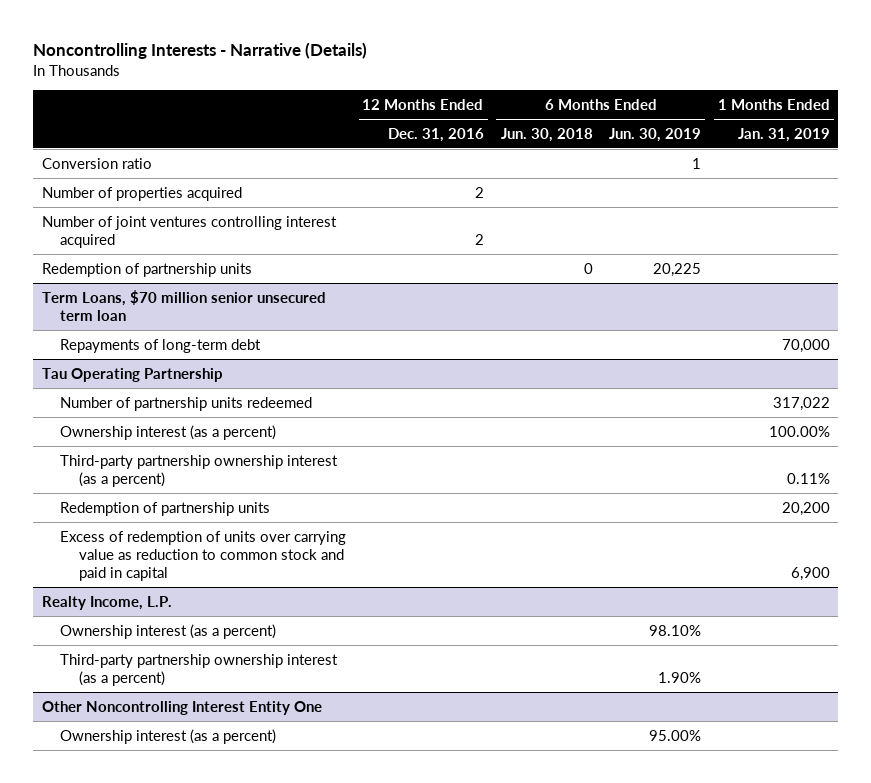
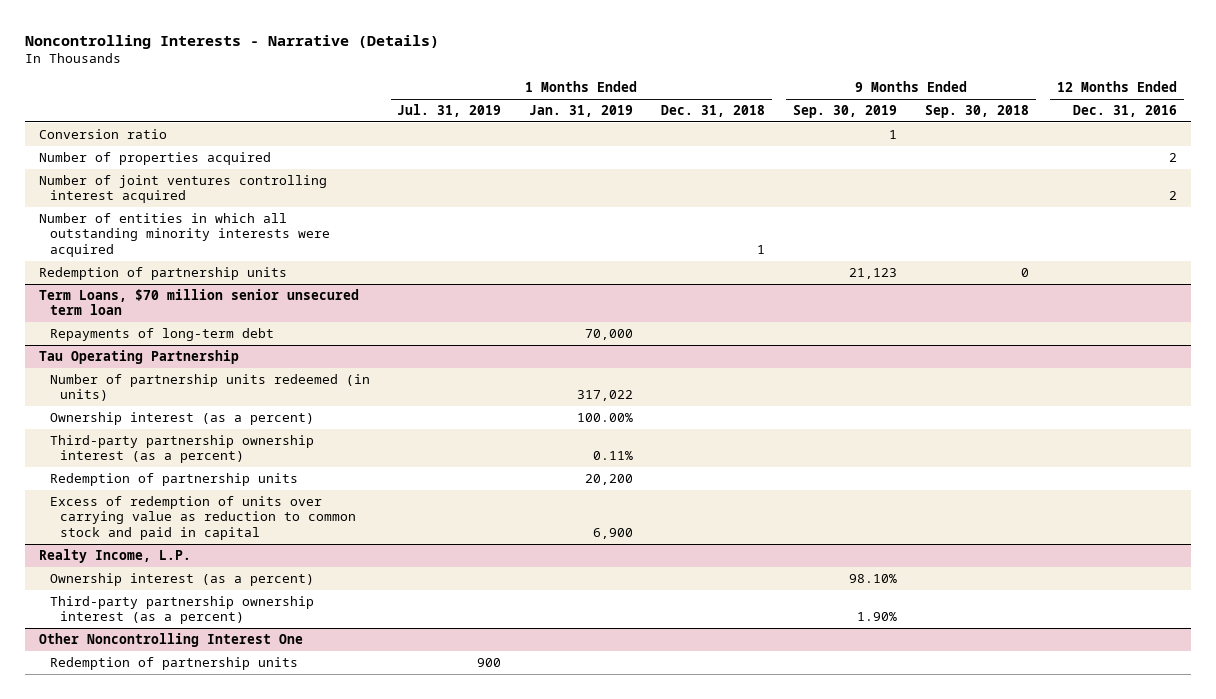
- | 12 Months Ended Dec. 31, 2016 | 6 Months Ended Jun. 30, 2018 | 6 Months Ended Jun. 30, 2019 | 1 Months Ended Jan. 31, 2019
+ | 1 Months Ended Jul. 31, 2019 | 1 Months Ended Jan. 31, 2019 | 1 Months Ended Dec. 31, 2018 | 9 Months Ended Sep. 30, 2019 | 9 Months Ended Sep. 30, 2018 | 12 Months Ended Dec. 31, 2016
+ Number of entities in which all outstanding minority interests were acquired | | | 1 | | |
@ Tau Operating Partnership
- Number of partnership units redeemed | | | | 317,022
+ Number of partnership units redeemed (in units) | | 317,022 | | | |
- Other Noncontrolling Interest Entity One
- Ownership interest (as a percent) | | | 95.00% |
+ Other Noncontrolling Interest One
+ Redemption of partnership units | 900 | | | | |

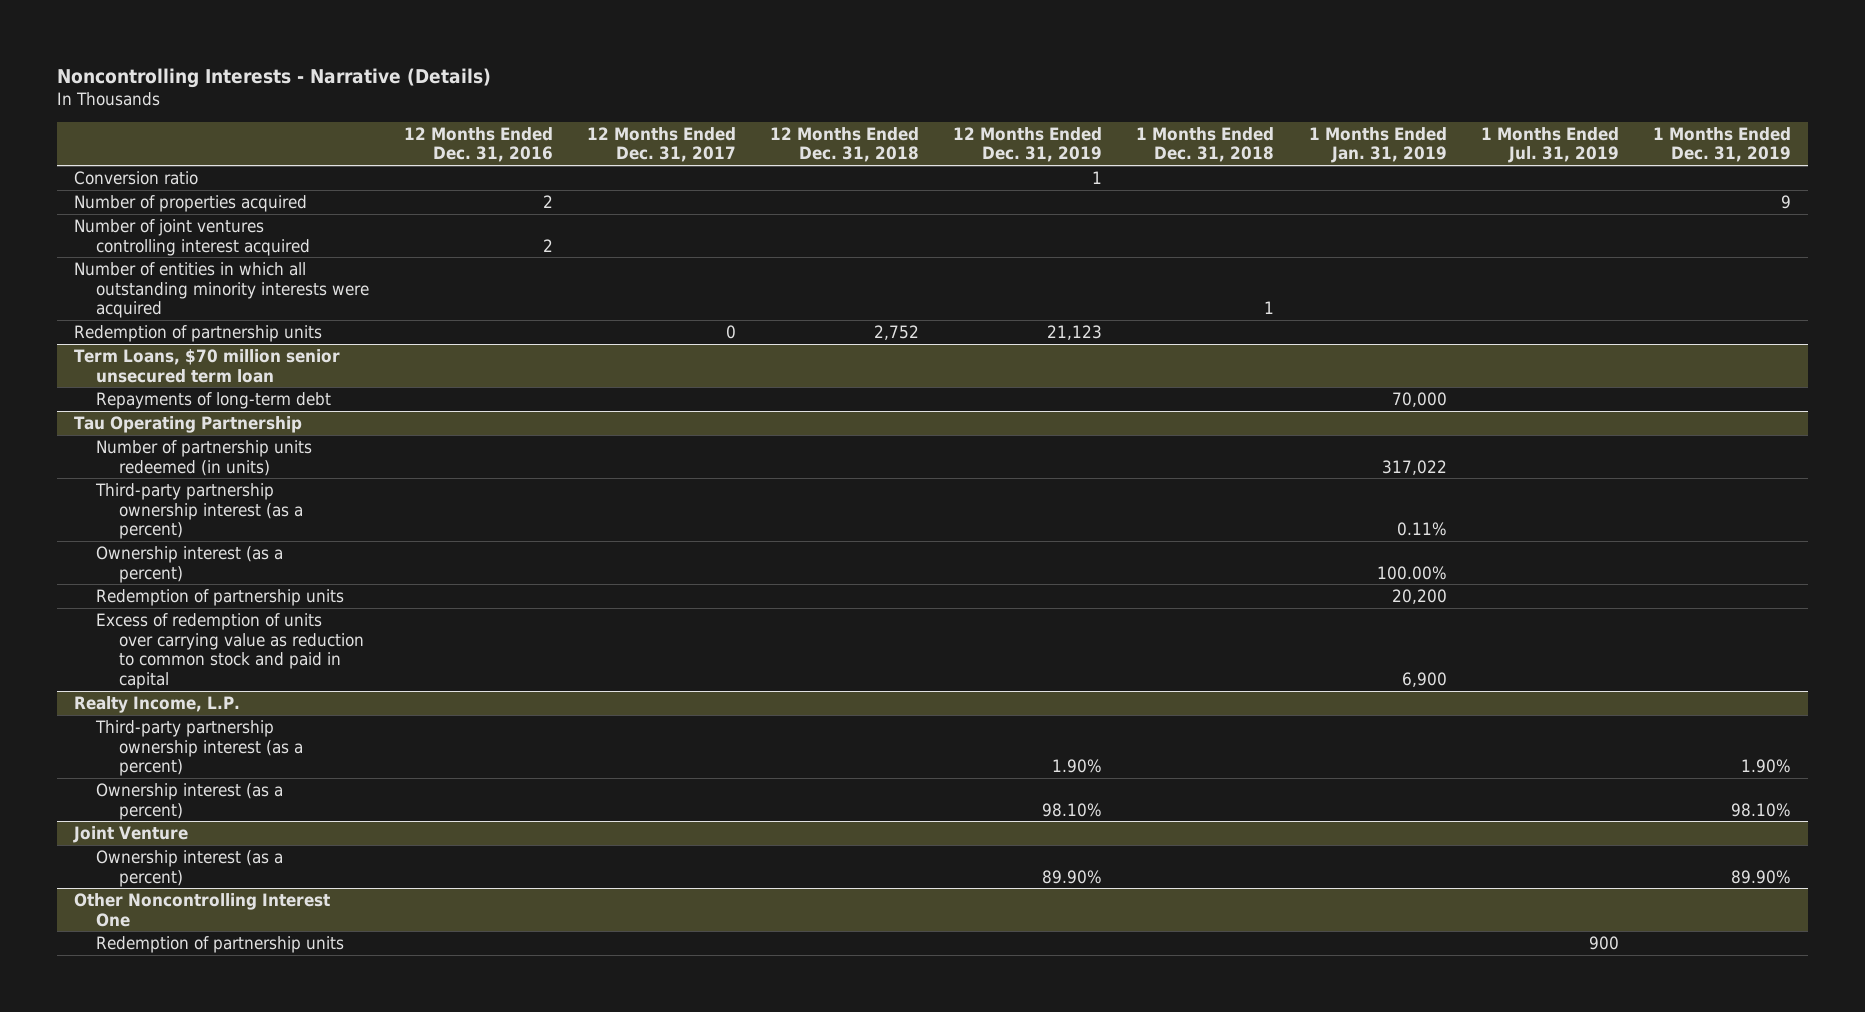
- | 1 Months Ended Jul. 31, 2019 | 1 Months Ended Jan. 31, 2019 | 1 Months Ended Dec. 31, 2018 | 9 Months Ended Sep. 30, 2019 | 9 Months Ended Sep. 30, 2018 | 12 Months Ended Dec. 31, 2016
+ | 12 Months Ended Dec. 31, 2016 | 12 Months Ended Dec. 31, 2017 | 12 Months Ended Dec. 31, 2018 | 12 Months Ended Dec. 31, 2019 | 1 Months Ended Dec. 31, 2018 | 1 Months Ended Jan. 31, 2019 | 1 Months Ended Jul. 31, 2019 | 1 Months Ended Dec. 31, 2019
@ Tau Operating Partnership
moved down: Ownership interest (as a percent) | | | | | | 100.00% | |
@ Realty Income, L.P.
moved down: Ownership interest (as a percent) | | | | 98.10% | | | | 98.10%
+ Joint Venture
+ Ownership interest (as a percent) | | | | 89.90% | | | | 89.90%

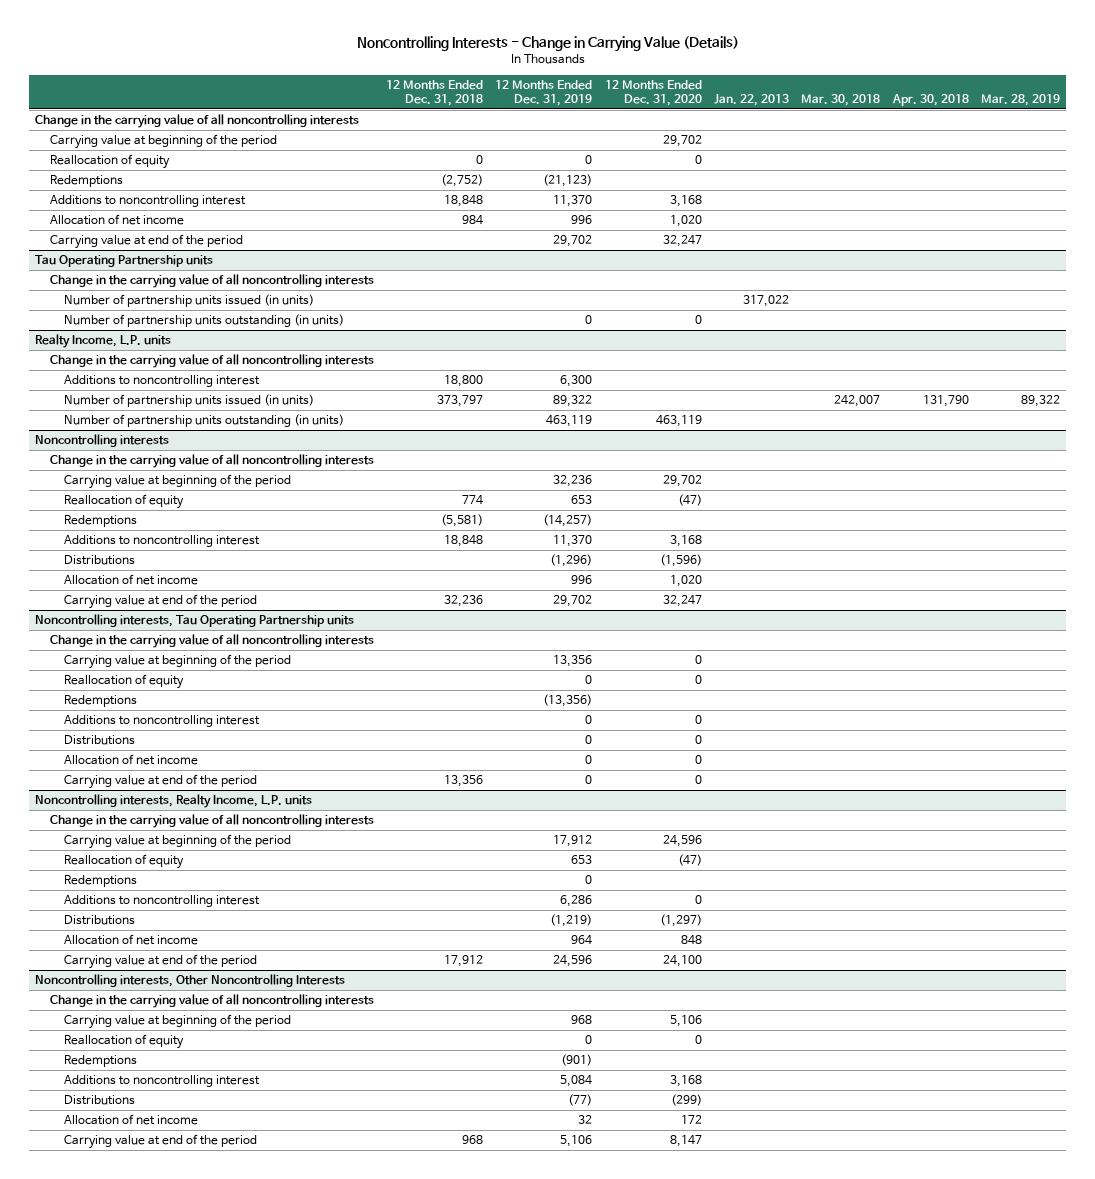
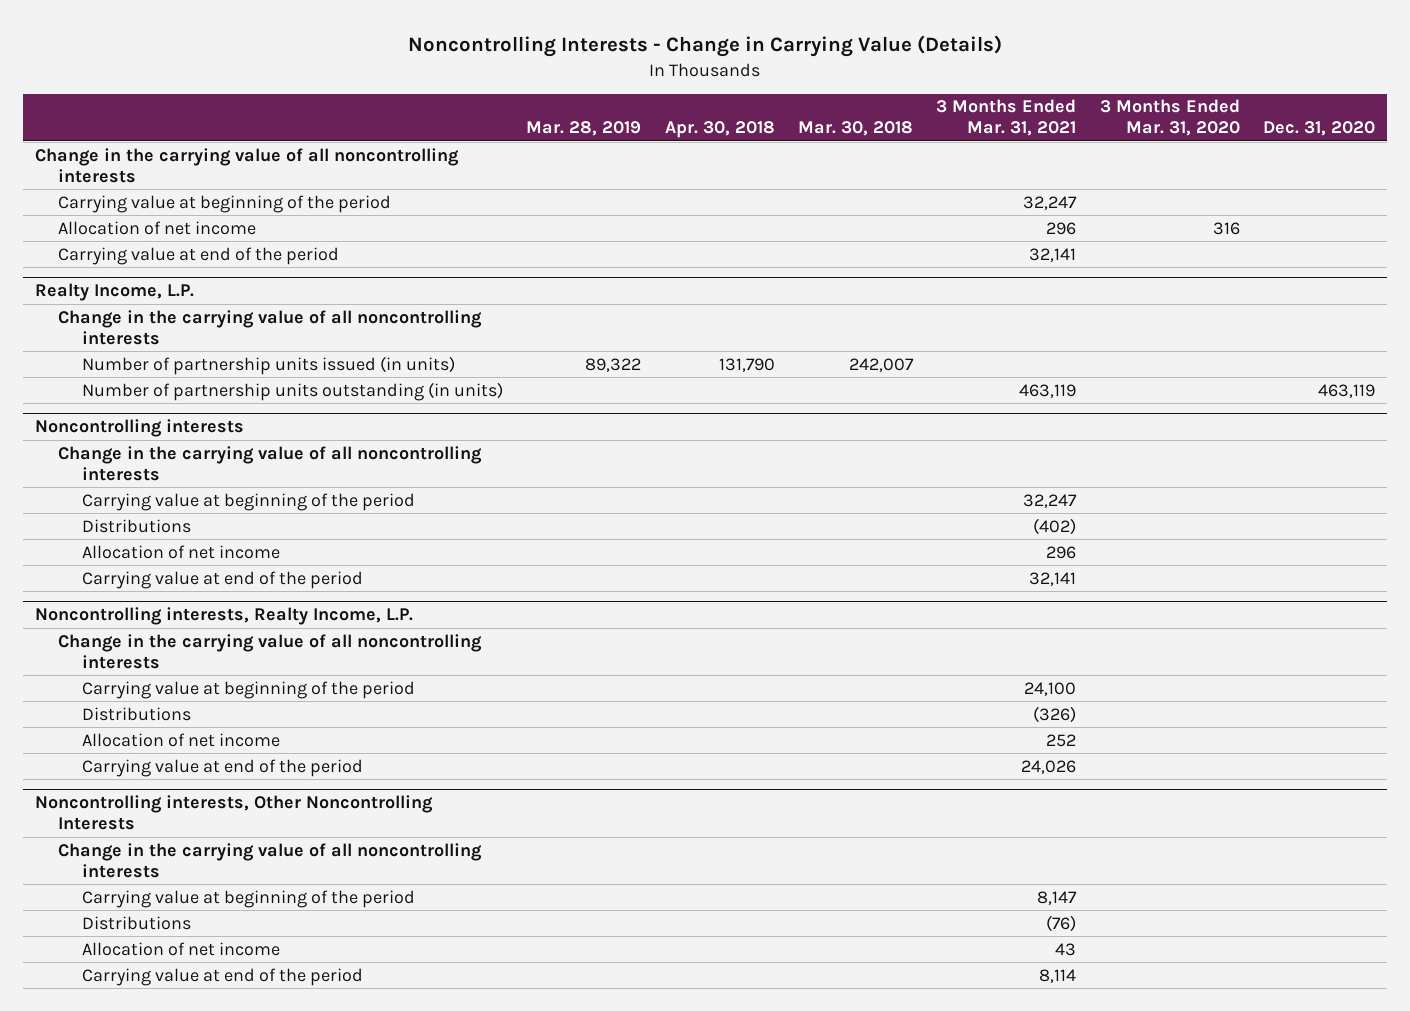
- | 12 Months Ended Dec. 31, 2018 | 12 Months Ended Dec. 31, 2019 | 12 Months Ended Dec. 31, 2020 | Jan. 22, 2013 | Mar. 30, 2018 | Apr. 30, 2018 | Mar. 28, 2019
+ | Mar. 28, 2019 | Apr. 30, 2018 | Mar. 30, 2018 | 3 Months Ended Mar. 31, 2021 | 3 Months Ended Mar. 31, 2020 | Dec. 31, 2020
- Reallocation of equity | 0 | 0 | 0 | | | |
- Redemptions | (2,752) | (21,123) | | | | |
- Additions to noncontrolling interest | 18,848 | 11,370 | 3,168 | | | |
- Tau Operating Partnership units
- Change in the carrying value of all noncontrolling interests
- Number of partnership units issued (in units) | | | | 317,022 | | |
- Number of partnership units outstanding (in units) | | 0 | 0 | | | |
- Realty Income, L.P. units
+ Realty Income, L.P.
- Additions to noncontrolling interest | 18,800 | 6,300 | | | | |
@ Noncontrolling interests
- Reallocation of equity | 774 | 653 | (47) | | | |
- Redemptions | (5,581) | (14,257) | | | | |
- Additions to noncontrolling interest | 18,848 | 11,370 | 3,168 | | | |
- Noncontrolling interests, Tau Operating Partnership units
- Change in the carrying value of all noncontrolling interests
- Carrying value at beginning of the period | | 13,356 | 0 | | | |
- Reallocation of equity | | 0 | 0 | | | |
- Redemptions | | (13,356) | | | | |
- Additions to noncontrolling interest | | 0 | 0 | | | |
- Distributions | | 0 | 0 | | | |
- Allocation of net income | | 0 | 0 | | | |
- Carrying value at end of the period | 13,356 | 0 | 0 | | | |
- Noncontrolling interests, Realty Income, L.P. units
+ Noncontrolling interests, Realty Income, L.P.
- Reallocation of equity | | 653 | (47) | | | |
- Redemptions | | 0 | | | | |
- Additions to noncontrolling interest | | 6,286 | 0 | | | |
@ Noncontrolling interests, Other Noncontrolling Interests
- Reallocation of equity | | 0 | 0 | | | |
- Redemptions | | (901) | | | | |
- Additions to noncontrolling interest | | 5,084 | 3,168 | | | |

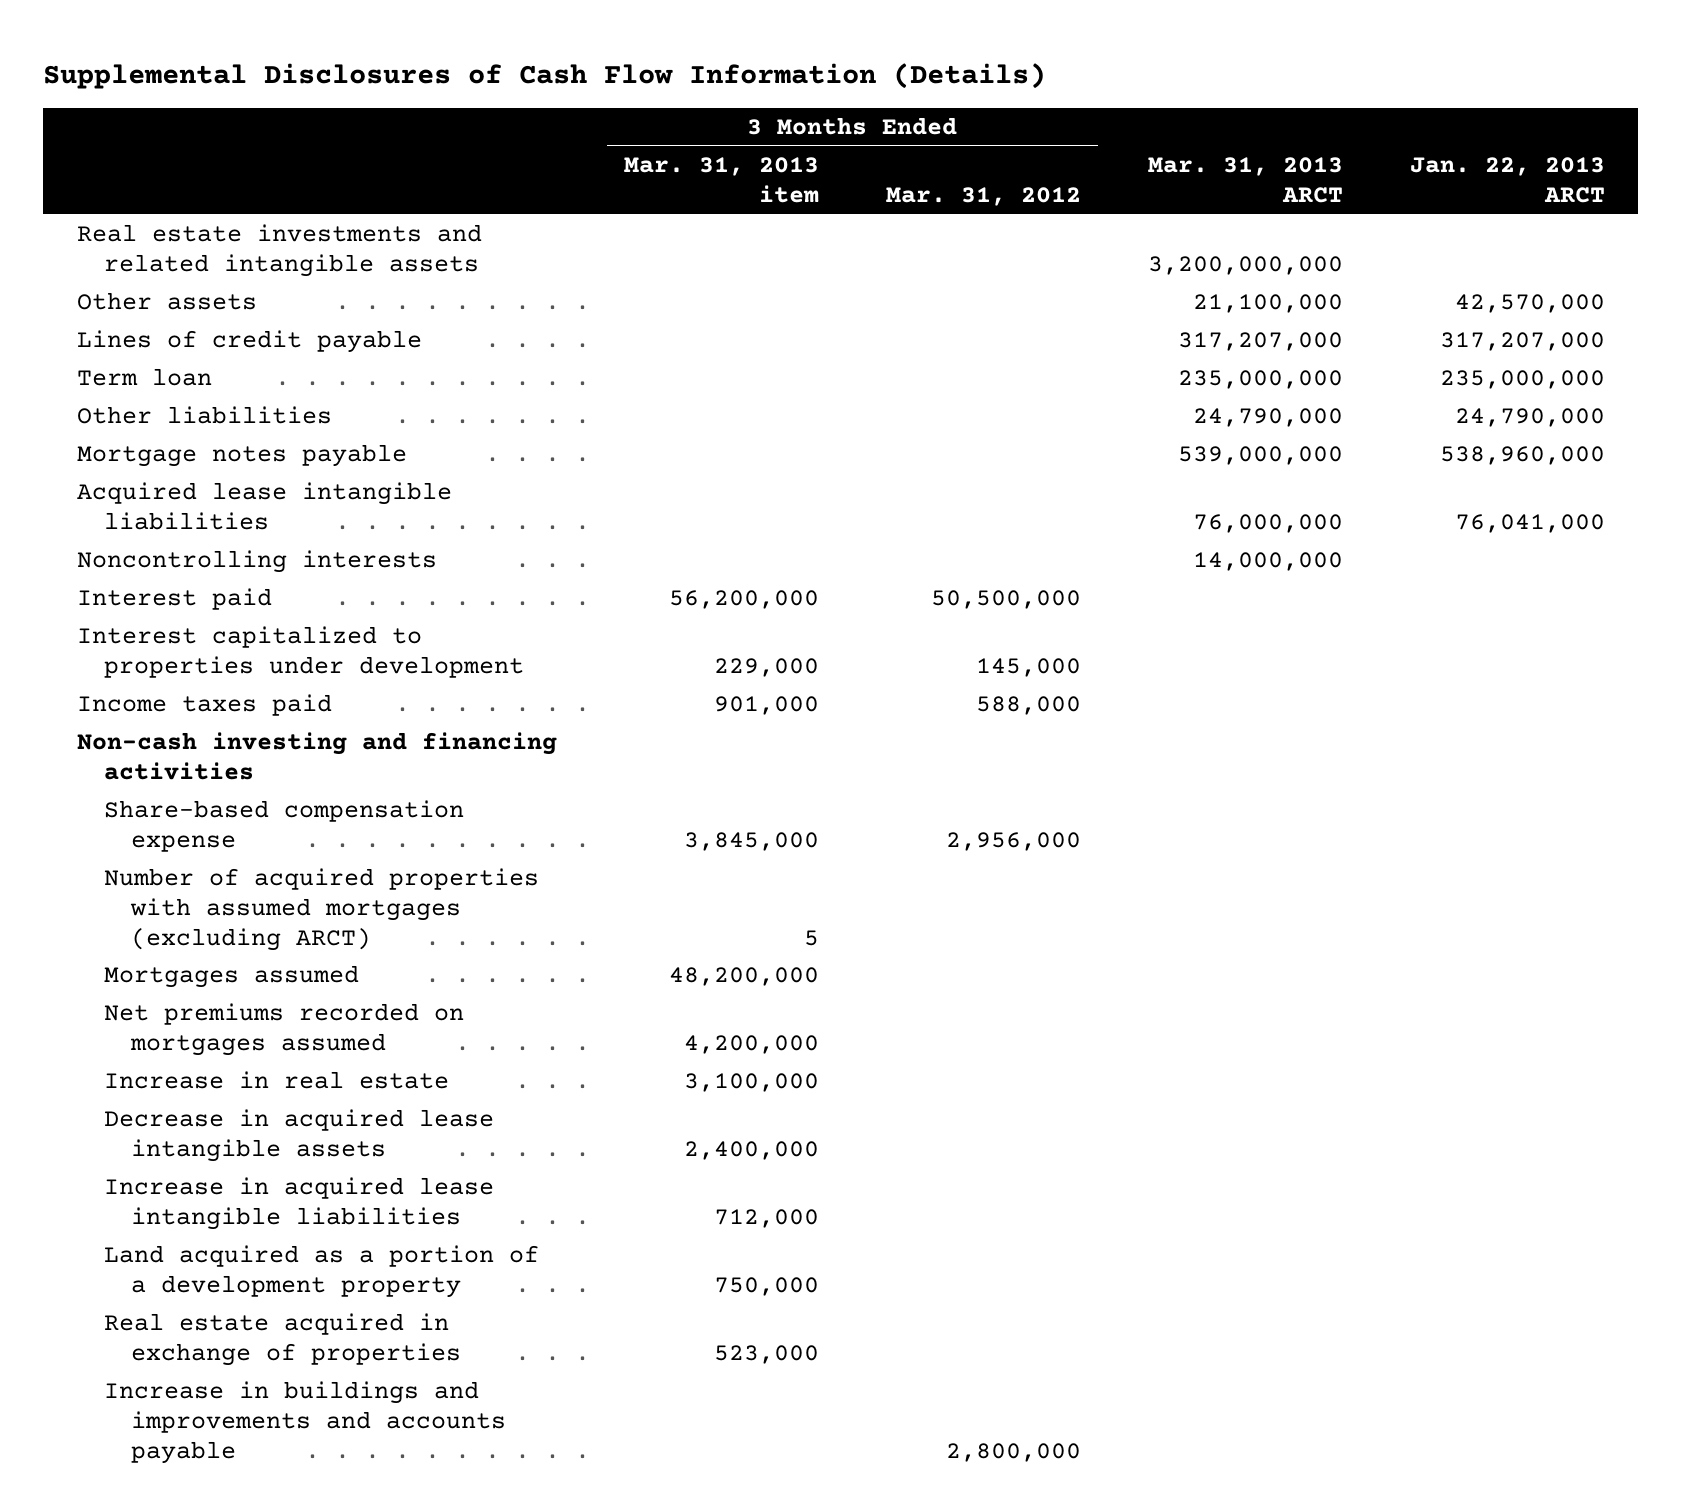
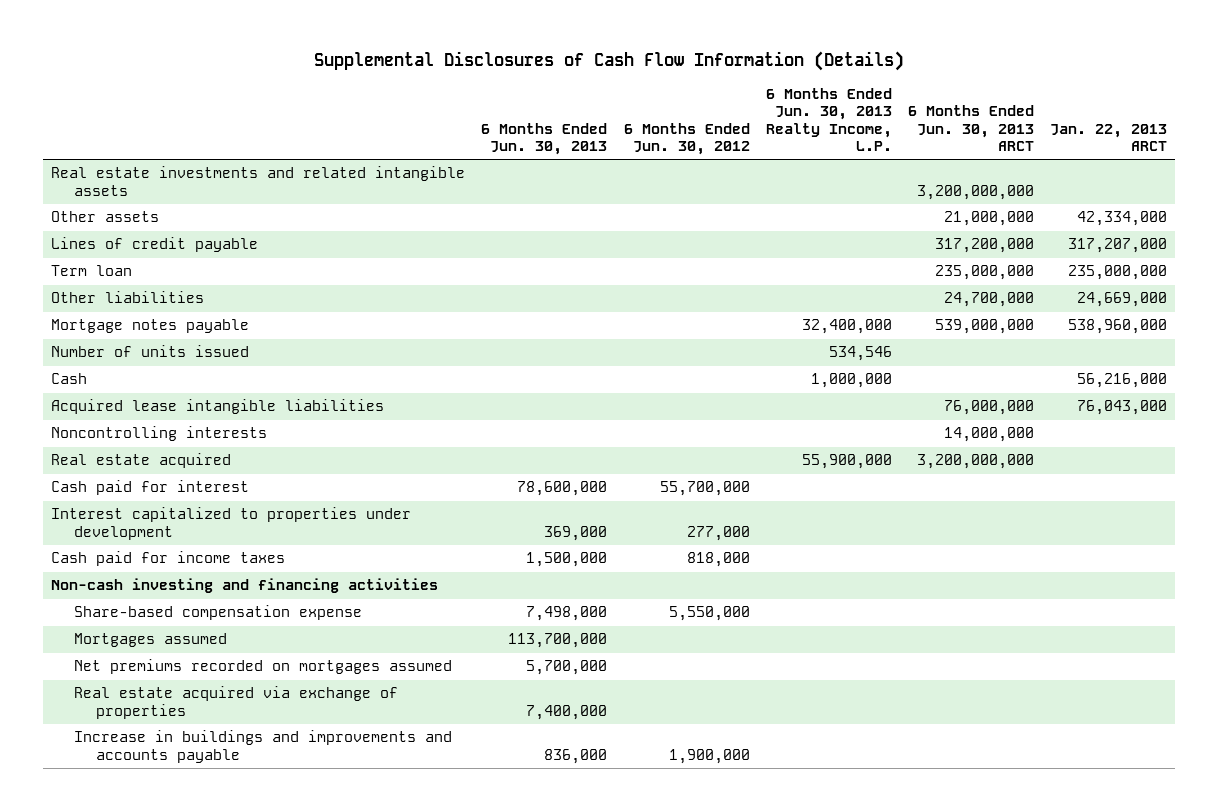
- | 3 Months Ended Mar. 31, 2013 item | 3 Months Ended Mar. 31, 2012 | Mar. 31, 2013 ARCT | Jan. 22, 2013 ARCT
+ | 6 Months Ended Jun. 30, 2013 | 6 Months Ended Jun. 30, 2012 | 6 Months Ended Jun. 30, 2013 Realty Income, L.P. | 6 Months Ended Jun. 30, 2013 ARCT | Jan. 22, 2013 ARCT
- Other assets | | | 21,100,000 | 42,570,000
+ Other assets | | | | 21,000,000 | 42,334,000
- Other liabilities | | | 24,790,000 | 24,790,000
+ Other liabilities | | | | 24,700,000 | 24,669,000
- Acquired lease intangible liabilities | | | 76,000,000 | 76,041,000
+ Number of units issued | | | 534,546 | |
+ Cash | | | 1,000,000 | | 56,216,000
+ Acquired lease intangible liabilities | | | | 76,000,000 | 76,043,000
- Interest paid | 56,200,000 | 50,500,000 | |
+ Real estate acquired | | | 55,900,000 | 3,200,000,000 |
+ Cash paid for interest | 78,600,000 | 55,700,000 | | |
- Income taxes paid | 901,000 | 588,000 | |
+ Cash paid for income taxes | 1,500,000 | 818,000 | | |
- Number of acquired properties with assumed mortgages (excluding ARCT) | 5 | | |
- Increase in real estate | 3,100,000 | | |
- Decrease in acquired lease intangible assets | 2,400,000 | | |
- Increase in acquired lease intangible liabilities | 712,000 | | |
- Land acquired as a portion of a development property | 750,000 | | |
- Real estate acquired in exchange of properties | 523,000 | | |
+ Real estate acquired via exchange of properties | 7,400,000 | | | |

